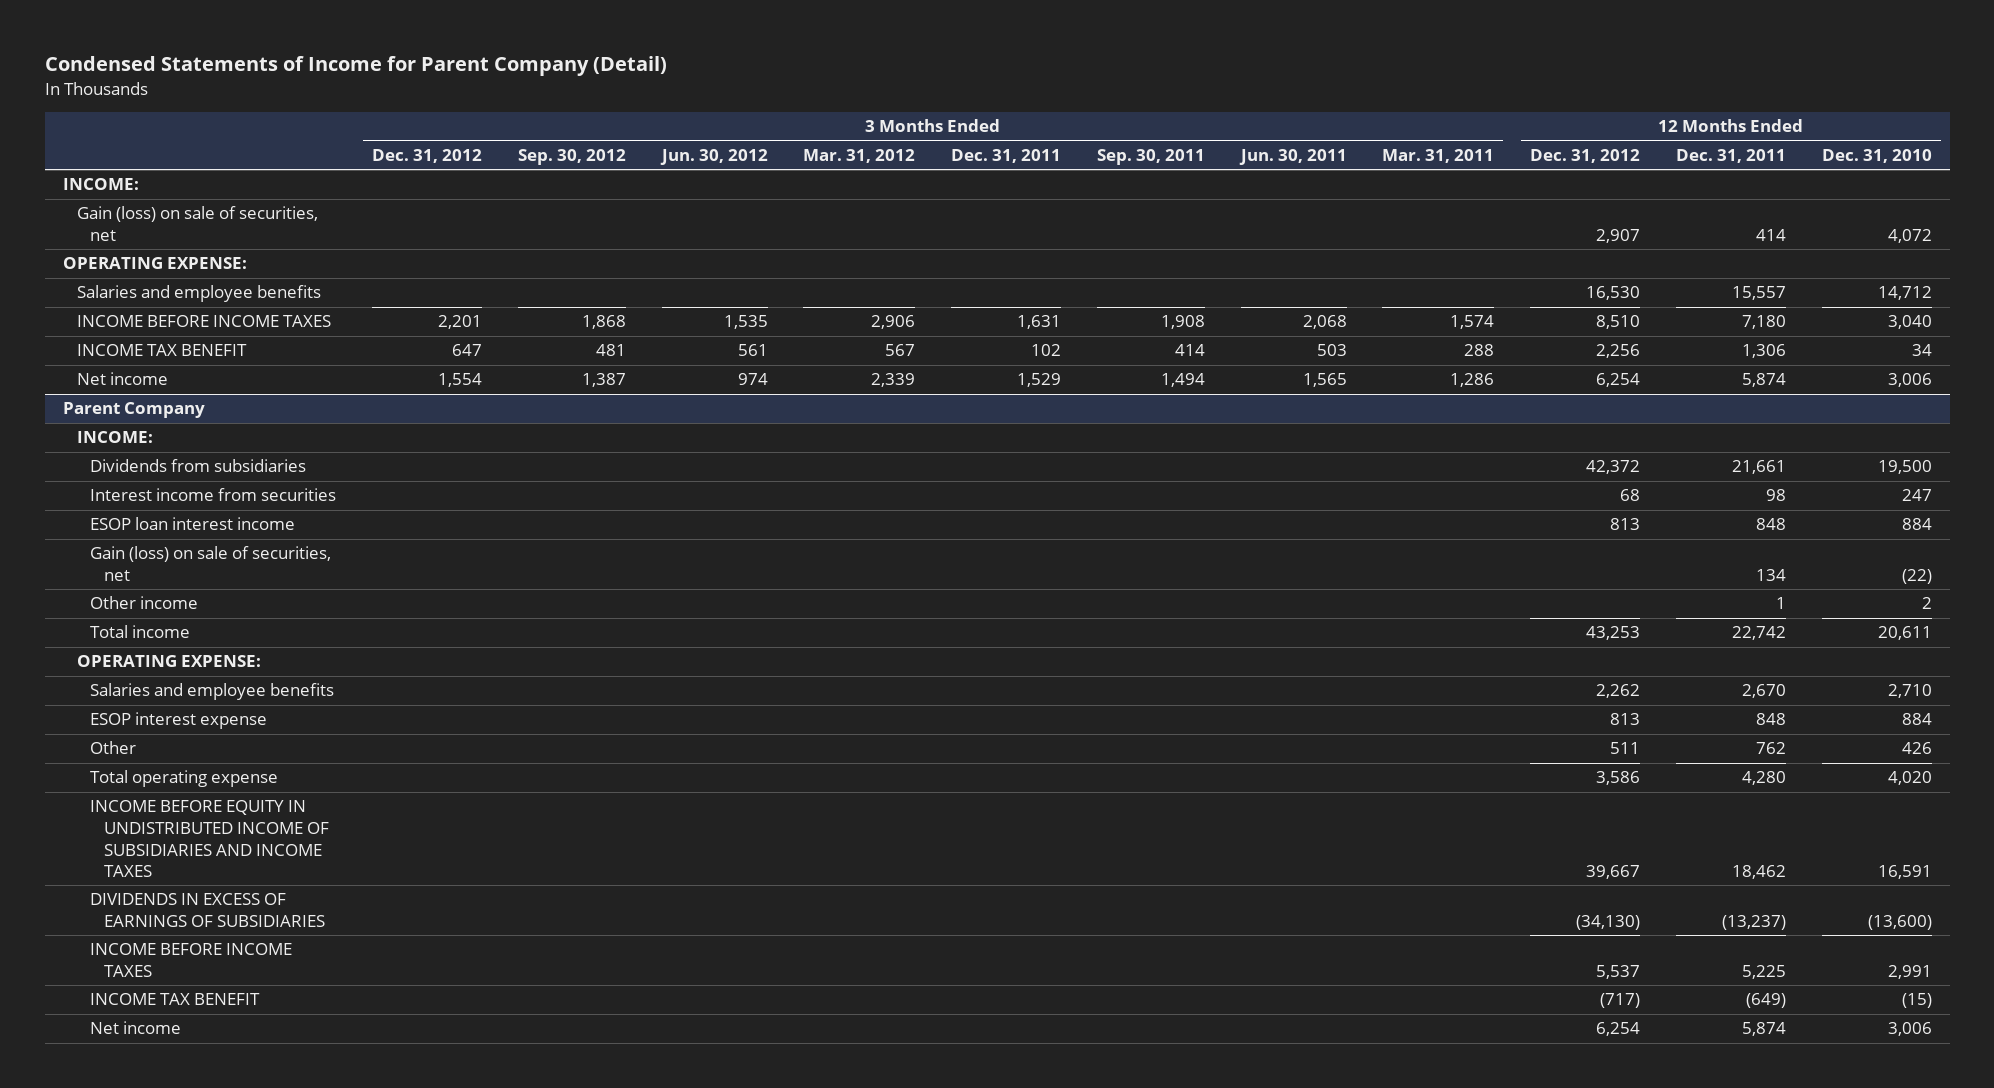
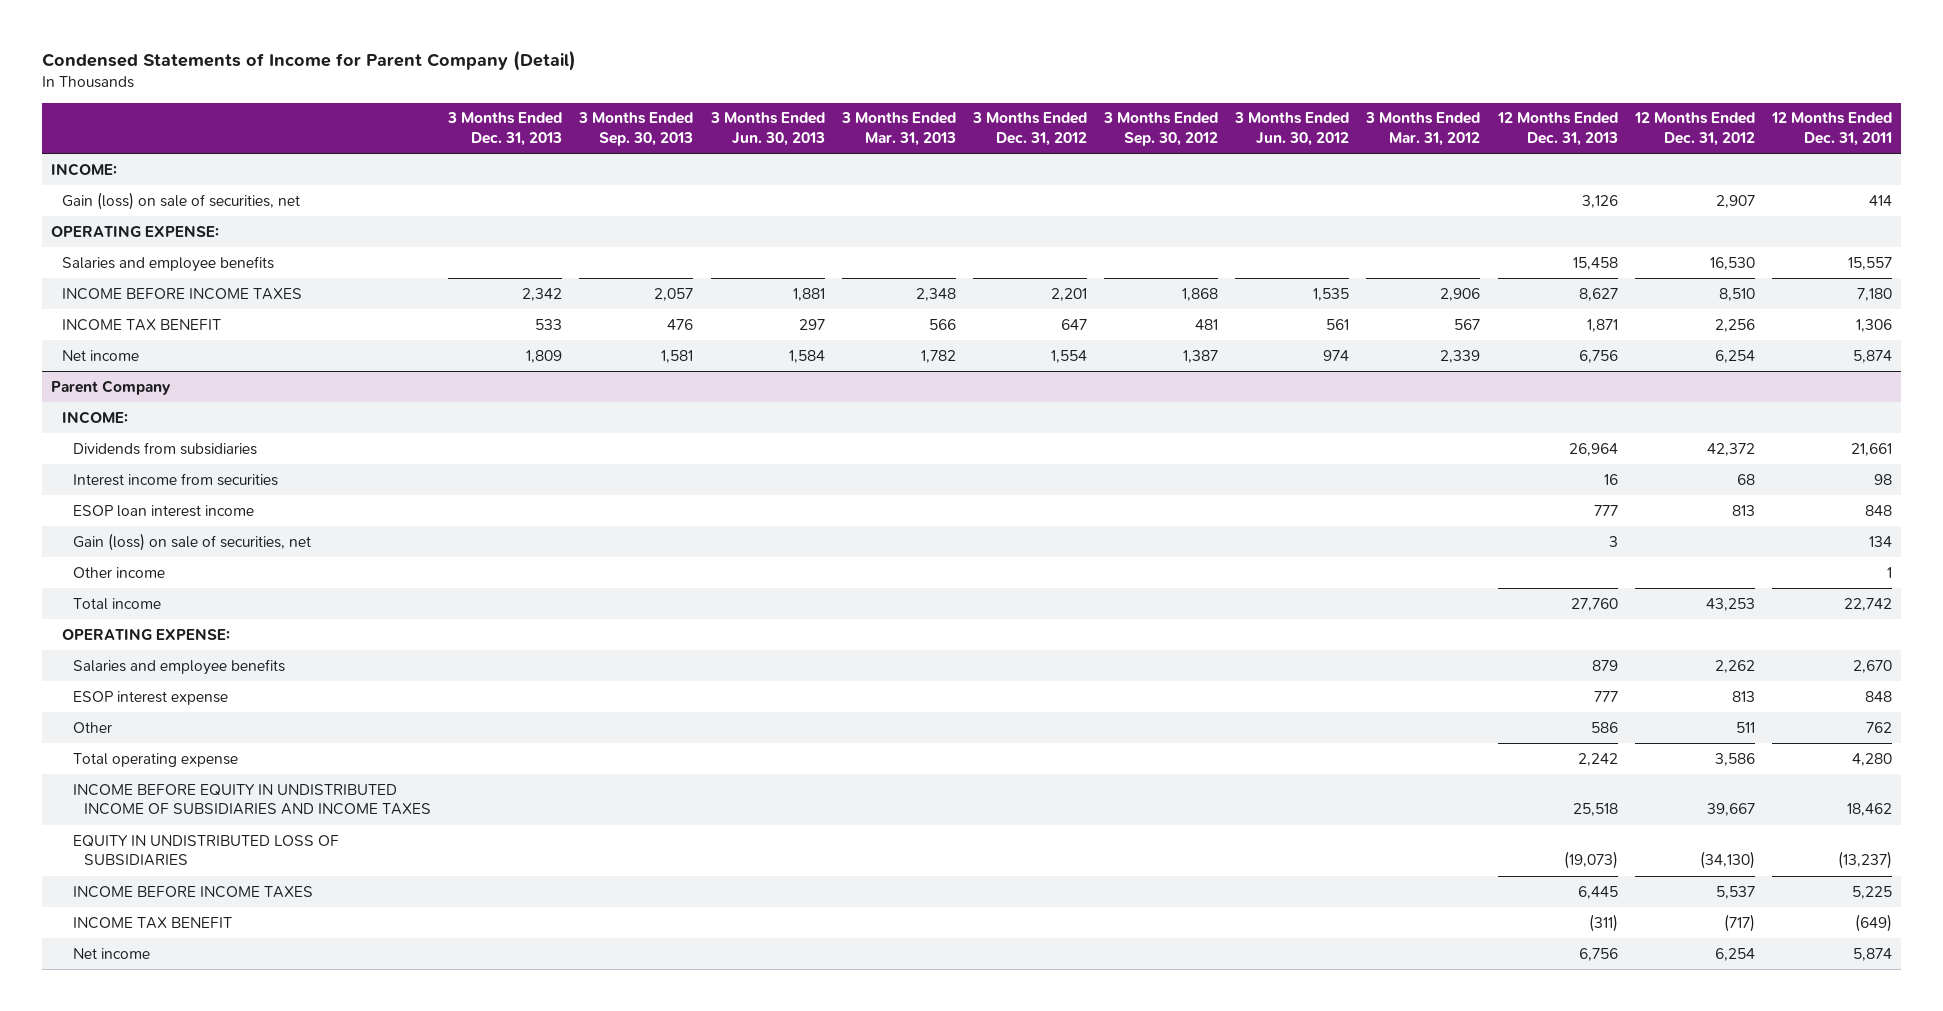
- | 3 Months Ended Dec. 31, 2012 | 3 Months Ended Sep. 30, 2012 | 3 Months Ended Jun. 30, 2012 | 3 Months Ended Mar. 31, 2012 | 3 Months Ended Dec. 31, 2011 | 3 Months Ended Sep. 30, 2011 | 3 Months Ended Jun. 30, 2011 | 3 Months Ended Mar. 31, 2011 | 12 Months Ended Dec. 31, 2012 | 12 Months Ended Dec. 31, 2011 | 12 Months Ended Dec. 31, 2010
+ | 3 Months Ended Dec. 31, 2013 | 3 Months Ended Sep. 30, 2013 | 3 Months Ended Jun. 30, 2013 | 3 Months Ended Mar. 31, 2013 | 3 Months Ended Dec. 31, 2012 | 3 Months Ended Sep. 30, 2012 | 3 Months Ended Jun. 30, 2012 | 3 Months Ended Mar. 31, 2012 | 12 Months Ended Dec. 31, 2013 | 12 Months Ended Dec. 31, 2012 | 12 Months Ended Dec. 31, 2011
@ Parent Company
- DIVIDENDS IN EXCESS OF EARNINGS OF SUBSIDIARIES | | | | | | | | | (34,130) | (13,237) | (13,600)
+ EQUITY IN UNDISTRIBUTED LOSS OF SUBSIDIARIES | | | | | | | | | (19,073) | (34,130) | (13,237)

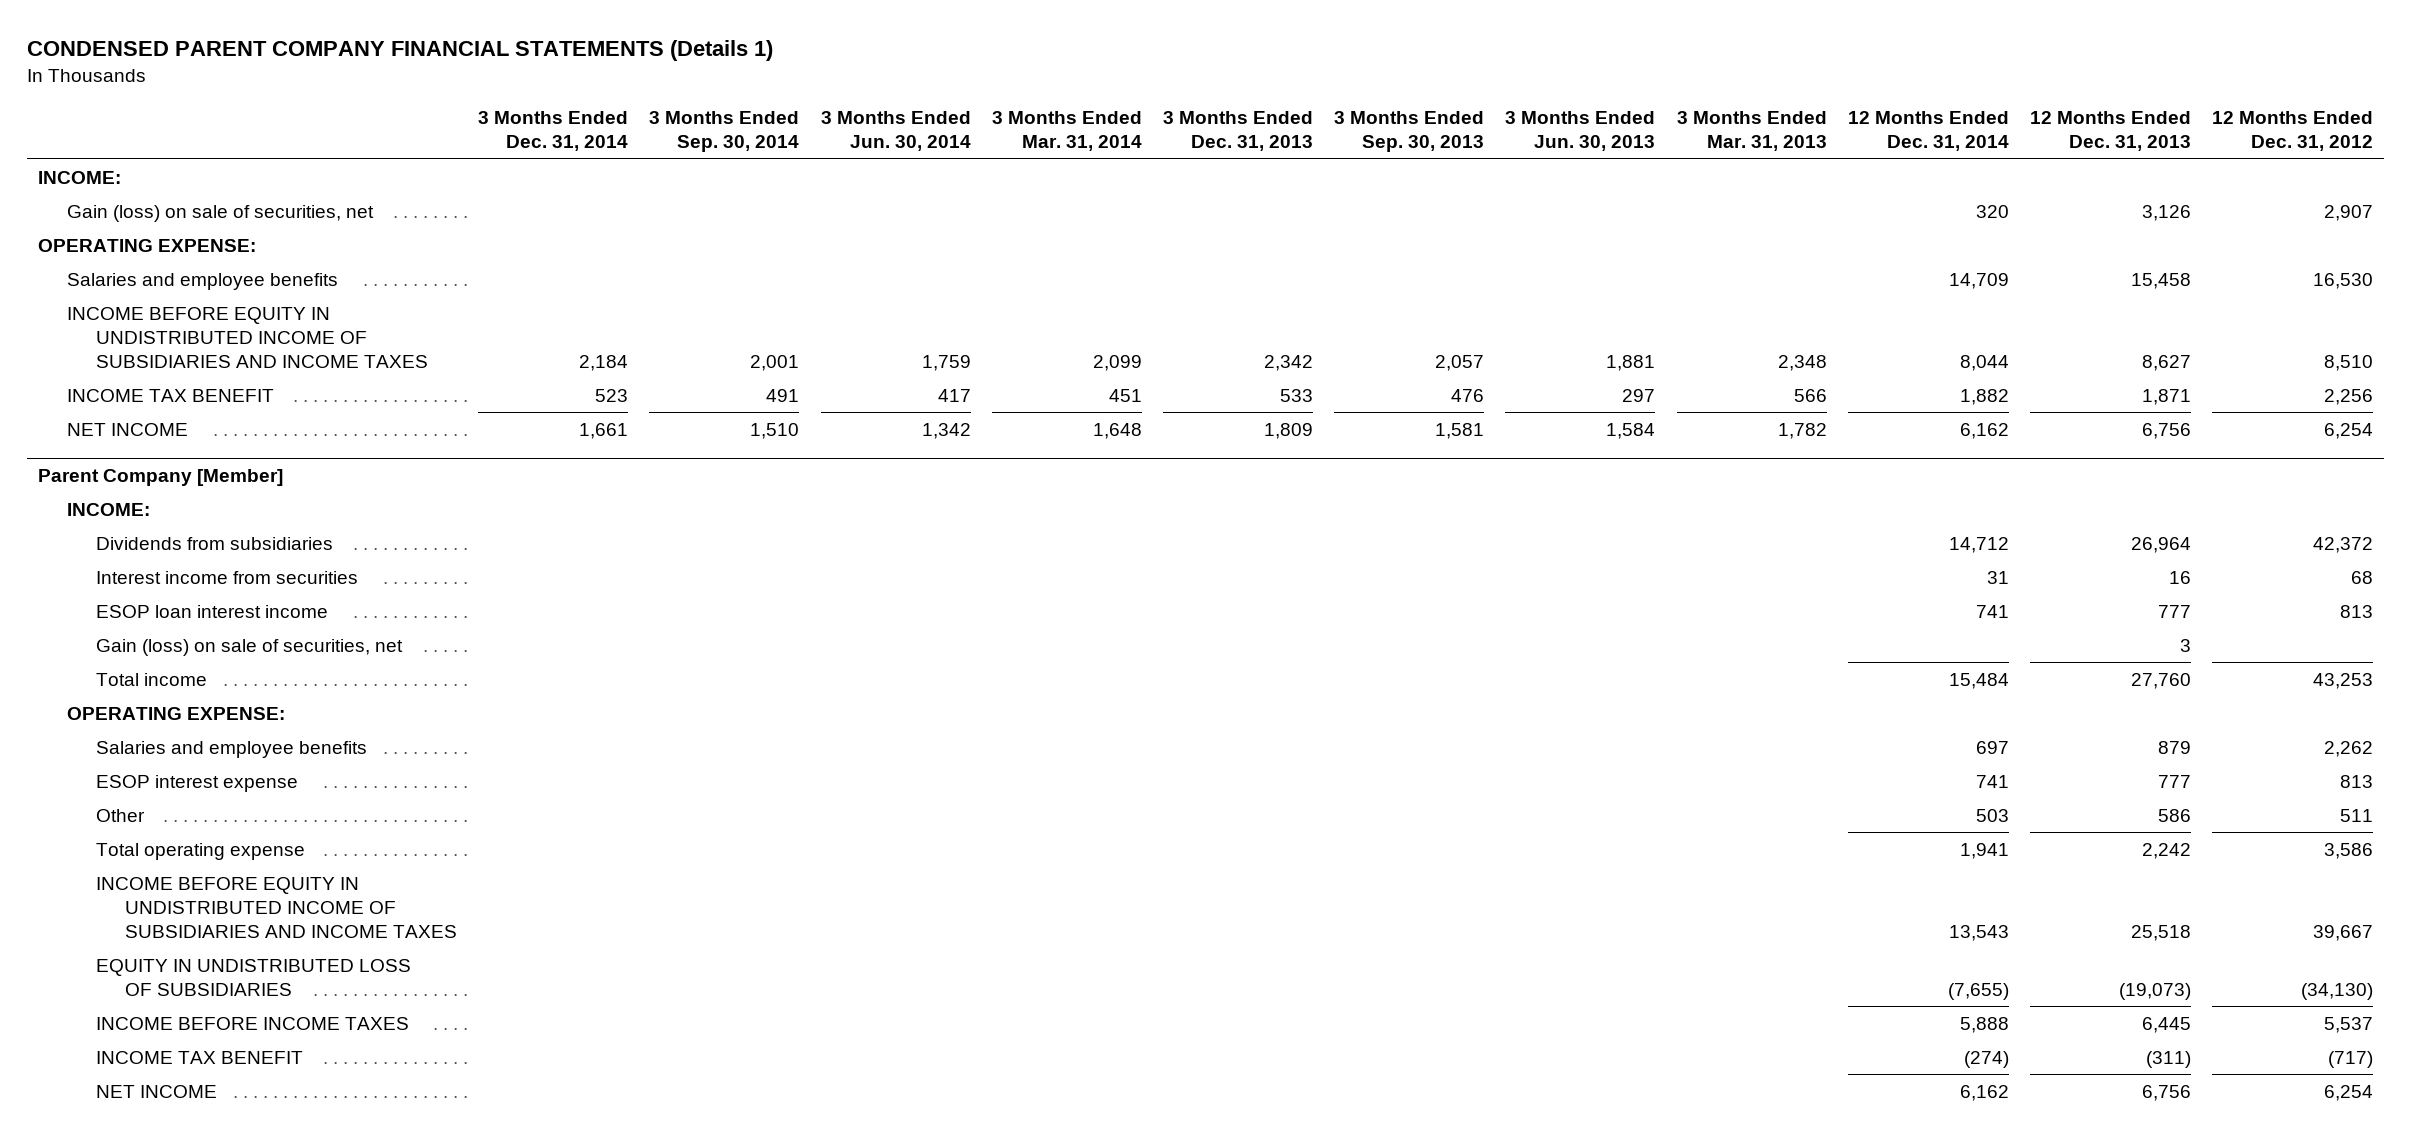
- Condensed Statements of Income for Parent Company (Detail)
+ CONDENSED PARENT COMPANY FINANCIAL STATEMENTS (Details 1)
- | 3 Months Ended Dec. 31, 2013 | 3 Months Ended Sep. 30, 2013 | 3 Months Ended Jun. 30, 2013 | 3 Months Ended Mar. 31, 2013 | 3 Months Ended Dec. 31, 2012 | 3 Months Ended Sep. 30, 2012 | 3 Months Ended Jun. 30, 2012 | 3 Months Ended Mar. 31, 2012 | 12 Months Ended Dec. 31, 2013 | 12 Months Ended Dec. 31, 2012 | 12 Months Ended Dec. 31, 2011
+ | 3 Months Ended Dec. 31, 2014 | 3 Months Ended Sep. 30, 2014 | 3 Months Ended Jun. 30, 2014 | 3 Months Ended Mar. 31, 2014 | 3 Months Ended Dec. 31, 2013 | 3 Months Ended Sep. 30, 2013 | 3 Months Ended Jun. 30, 2013 | 3 Months Ended Mar. 31, 2013 | 12 Months Ended Dec. 31, 2014 | 12 Months Ended Dec. 31, 2013 | 12 Months Ended Dec. 31, 2012
- INCOME BEFORE INCOME TAXES | 2,342 | 2,057 | 1,881 | 2,348 | 2,201 | 1,868 | 1,535 | 2,906 | 8,627 | 8,510 | 7,180
+ INCOME BEFORE EQUITY IN UNDISTRIBUTED INCOME OF SUBSIDIARIES AND INCOME TAXES | 2,184 | 2,001 | 1,759 | 2,099 | 2,342 | 2,057 | 1,881 | 2,348 | 8,044 | 8,627 | 8,510
- Net income | 1,809 | 1,581 | 1,584 | 1,782 | 1,554 | 1,387 | 974 | 2,339 | 6,756 | 6,254 | 5,874
- Parent Company
+ NET INCOME | 1,661 | 1,510 | 1,342 | 1,648 | 1,809 | 1,581 | 1,584 | 1,782 | 6,162 | 6,756 | 6,254
+ Parent Company [Member]
- Other income | | | | | | | | | | | 1
- Net income | | | | | | | | | 6,756 | 6,254 | 5,874
+ NET INCOME | | | | | | | | | 6,162 | 6,756 | 6,254

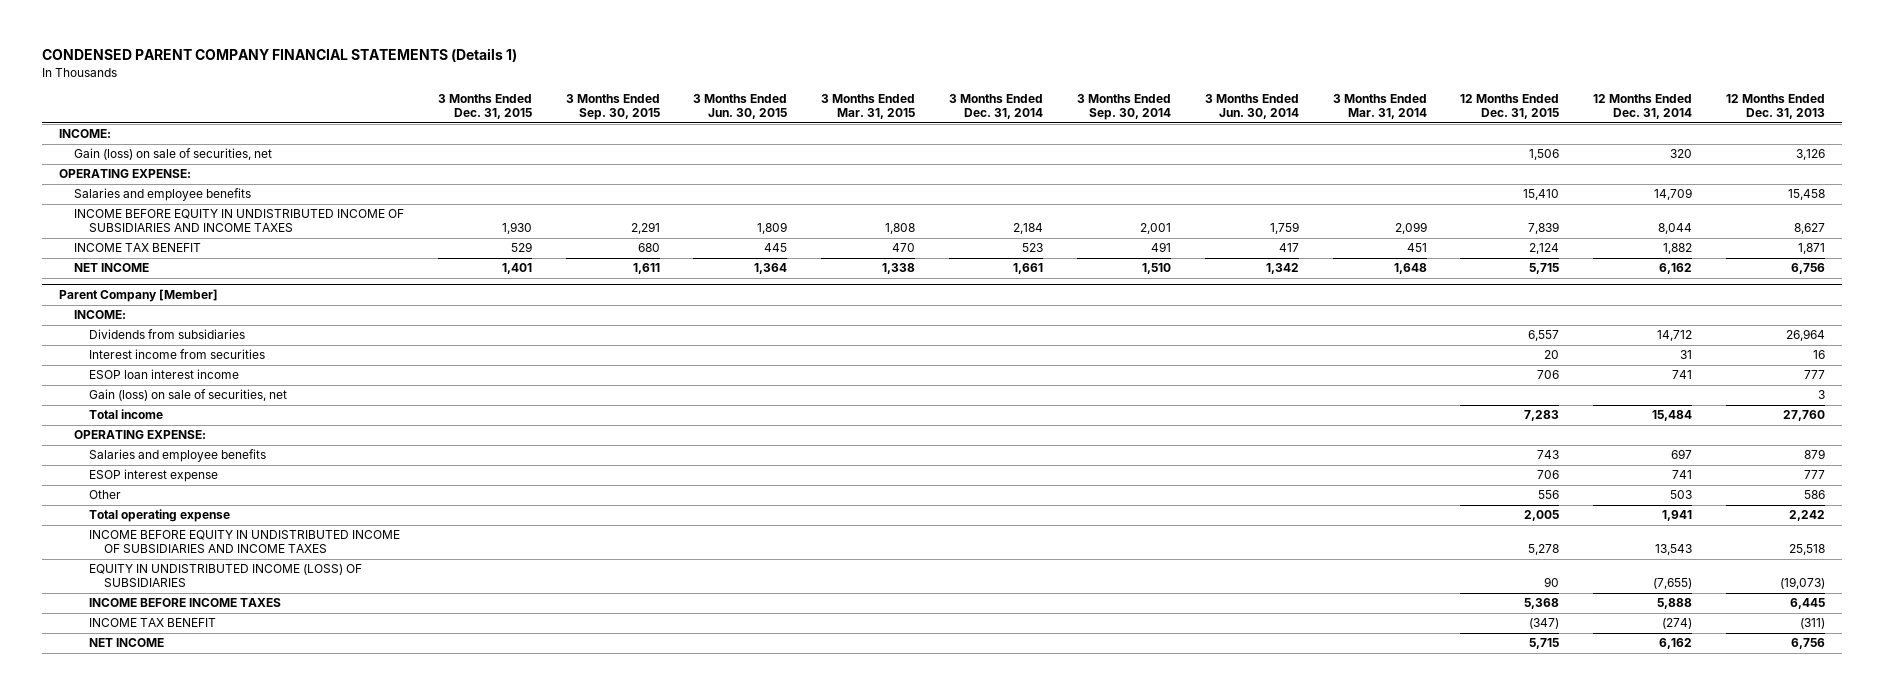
- | 3 Months Ended Dec. 31, 2014 | 3 Months Ended Sep. 30, 2014 | 3 Months Ended Jun. 30, 2014 | 3 Months Ended Mar. 31, 2014 | 3 Months Ended Dec. 31, 2013 | 3 Months Ended Sep. 30, 2013 | 3 Months Ended Jun. 30, 2013 | 3 Months Ended Mar. 31, 2013 | 12 Months Ended Dec. 31, 2014 | 12 Months Ended Dec. 31, 2013 | 12 Months Ended Dec. 31, 2012
+ | 3 Months Ended Dec. 31, 2015 | 3 Months Ended Sep. 30, 2015 | 3 Months Ended Jun. 30, 2015 | 3 Months Ended Mar. 31, 2015 | 3 Months Ended Dec. 31, 2014 | 3 Months Ended Sep. 30, 2014 | 3 Months Ended Jun. 30, 2014 | 3 Months Ended Mar. 31, 2014 | 12 Months Ended Dec. 31, 2015 | 12 Months Ended Dec. 31, 2014 | 12 Months Ended Dec. 31, 2013
@ Parent Company [Member]
- EQUITY IN UNDISTRIBUTED LOSS OF SUBSIDIARIES | | | | | | | | | (7,655) | (19,073) | (34,130)
+ EQUITY IN UNDISTRIBUTED INCOME (LOSS) OF SUBSIDIARIES | | | | | | | | | 90 | (7,655) | (19,073)

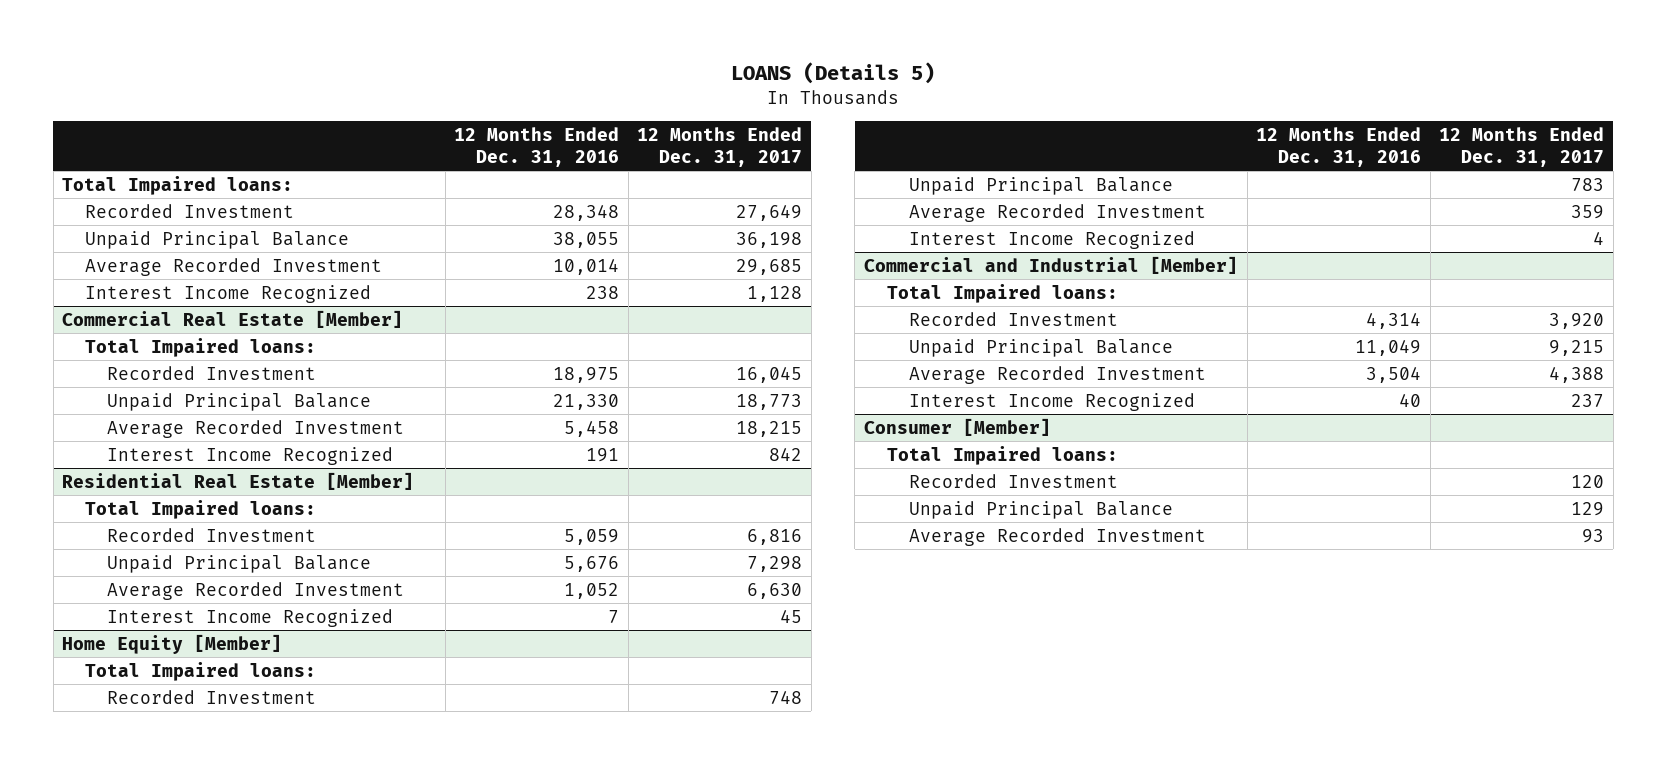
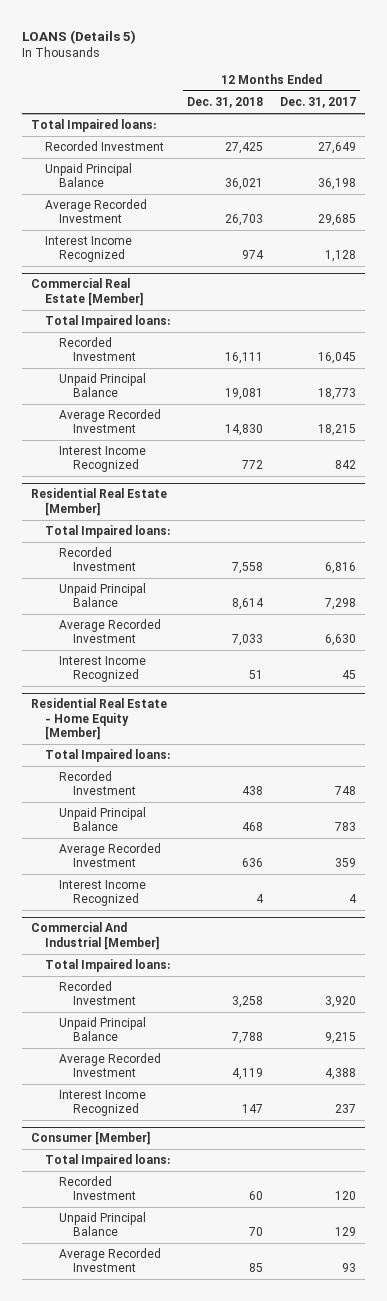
- | 12 Months Ended Dec. 31, 2016 | 12 Months Ended Dec. 31, 2017
+ | 12 Months Ended Dec. 31, 2018 | 12 Months Ended Dec. 31, 2017
- Home Equity [Member]
+ Residential Real Estate - Home Equity [Member]
- Commercial and Industrial [Member]
+ Commercial And Industrial [Member]

